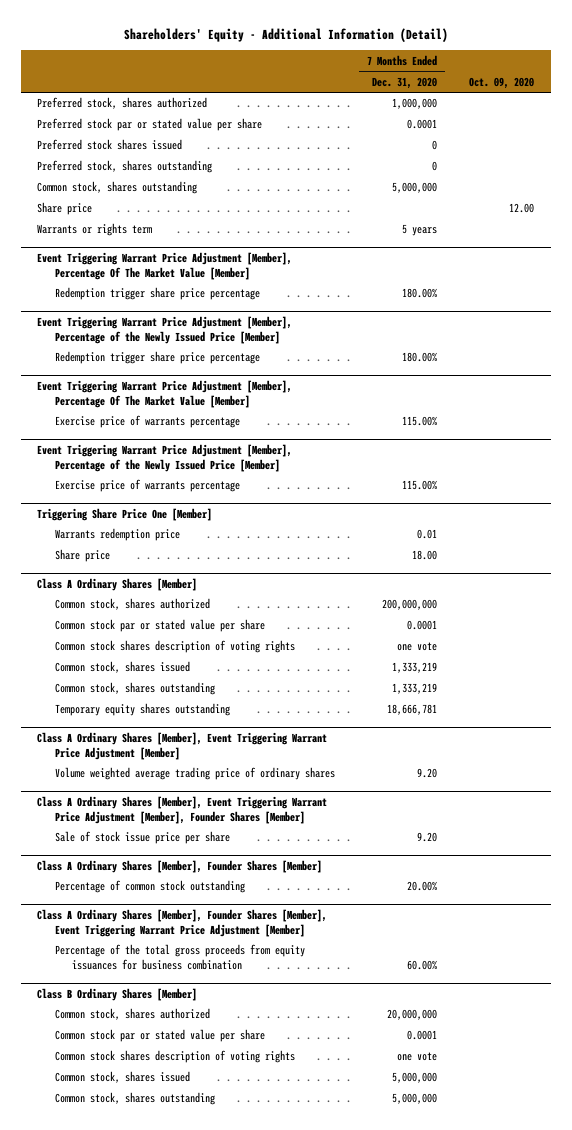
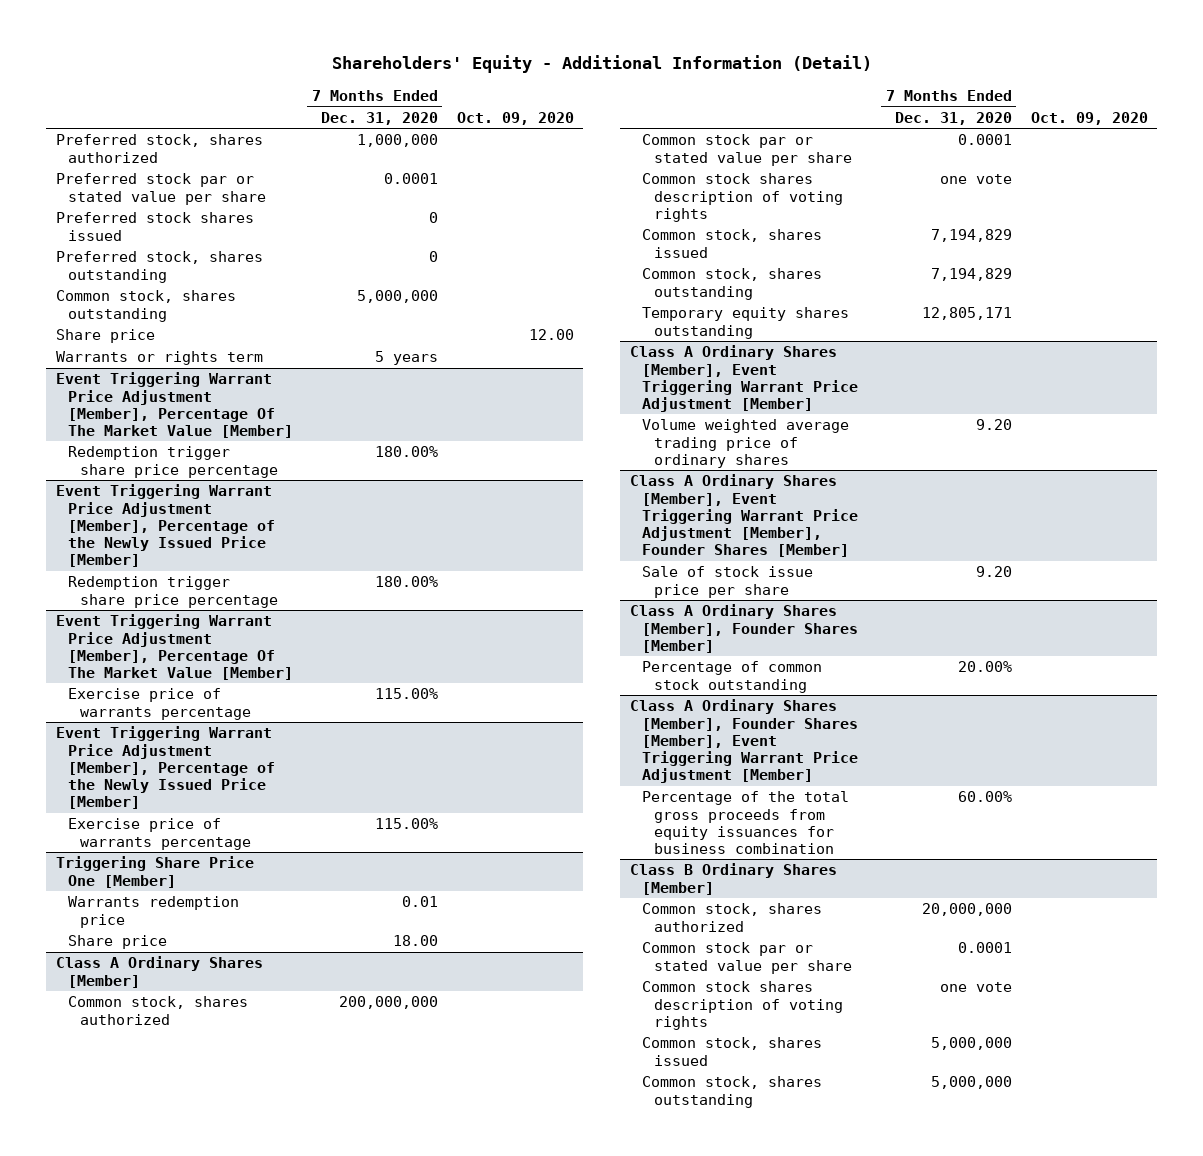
@ Class A Ordinary Shares [Member]
- Common stock, shares issued | 1,333,219 |
- Common stock, shares outstanding | 1,333,219 |
- Temporary equity shares outstanding | 18,666,781 |
+ Common stock, shares issued | 7,194,829 |
+ Common stock, shares outstanding | 7,194,829 |
+ Temporary equity shares outstanding | 12,805,171 |

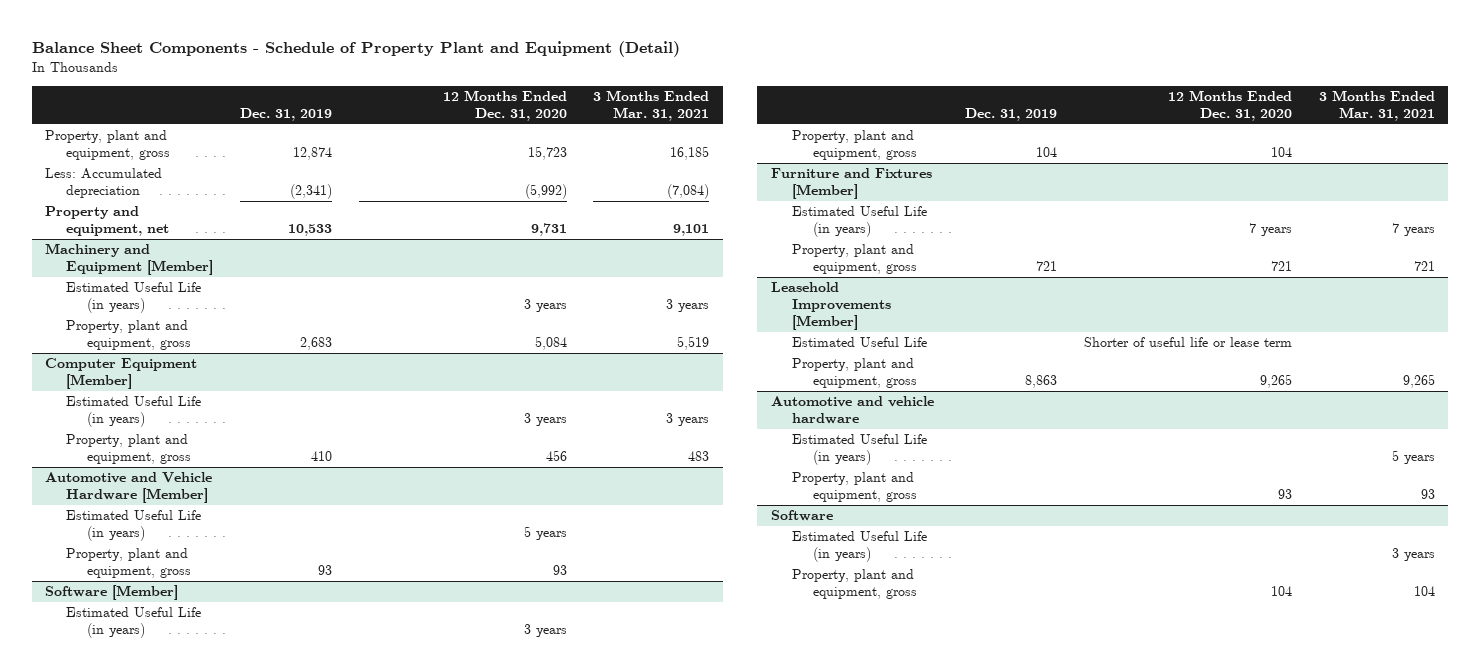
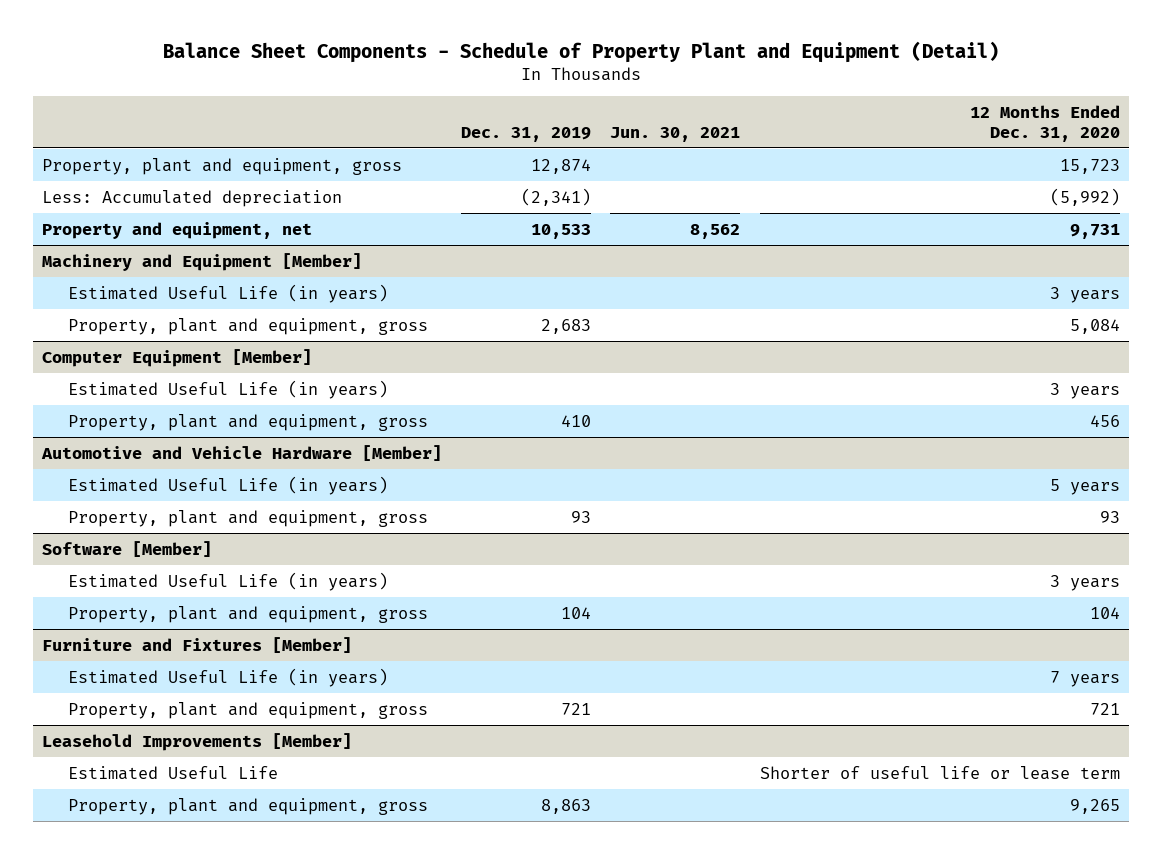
- | Dec. 31, 2019 | 12 Months Ended Dec. 31, 2020 | 3 Months Ended Mar. 31, 2021
+ | Dec. 31, 2019 | Jun. 30, 2021 | 12 Months Ended Dec. 31, 2020
- Automotive and vehicle hardware
- Estimated Useful Life (in years) | | | 5 years
- Property, plant and equipment, gross | | 93 | 93
- Software
- Estimated Useful Life (in years) | | | 3 years
- Property, plant and equipment, gross | | 104 | 104

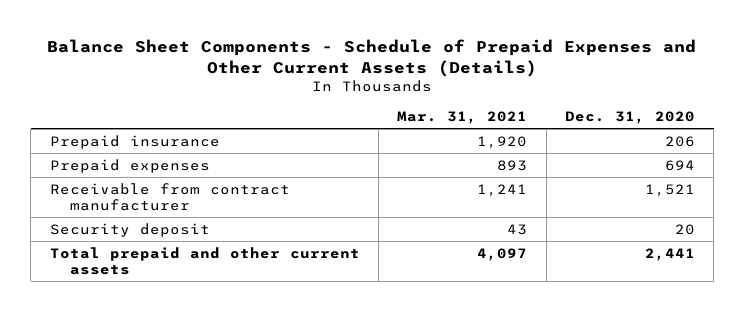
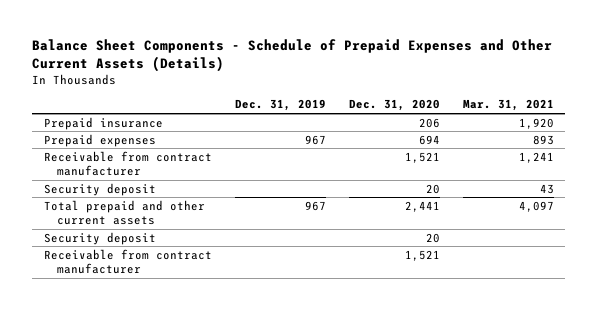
- | Mar. 31, 2021 | Dec. 31, 2020
+ | Dec. 31, 2019 | Dec. 31, 2020 | Mar. 31, 2021
+ Security deposit | | 20 |
+ Receivable from contract manufacturer | | 1,521 |

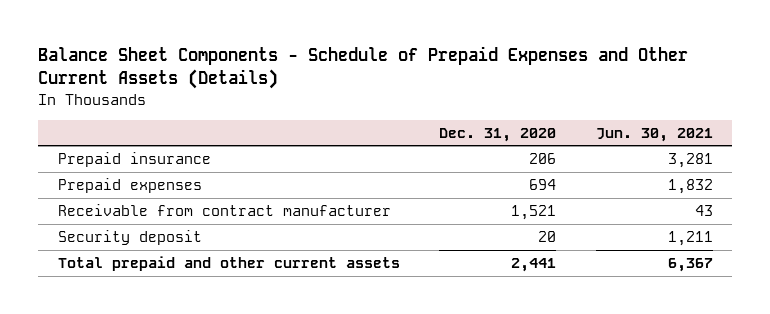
- | Dec. 31, 2019 | Dec. 31, 2020 | Mar. 31, 2021
+ | Dec. 31, 2020 | Jun. 30, 2021
- Security deposit | | 20 |
- Receivable from contract manufacturer | | 1,521 |

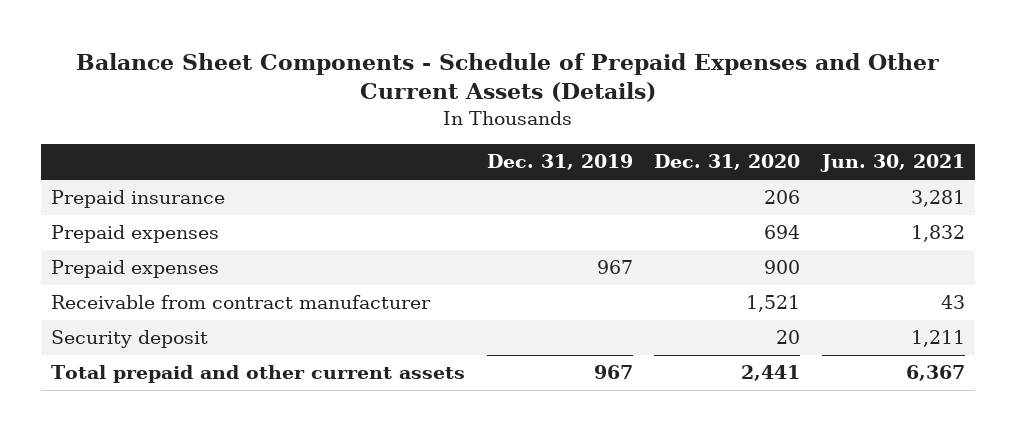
- | Dec. 31, 2020 | Jun. 30, 2021
+ | Dec. 31, 2019 | Dec. 31, 2020 | Jun. 30, 2021
+ Prepaid expenses | 967 | 900 |

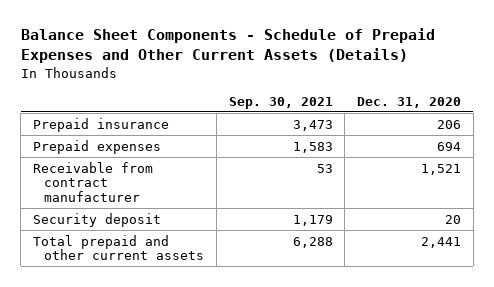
- | Dec. 31, 2019 | Dec. 31, 2020 | Jun. 30, 2021
+ | Sep. 30, 2021 | Dec. 31, 2020
- Prepaid expenses | 967 | 900 |

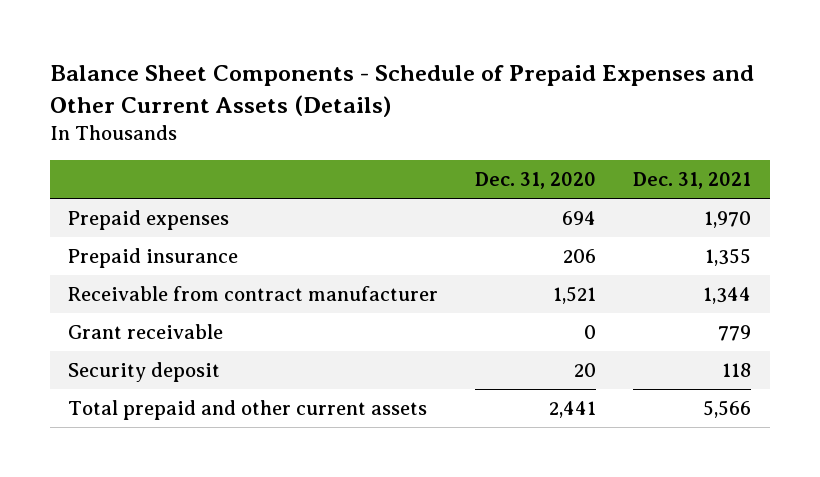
- | Sep. 30, 2021 | Dec. 31, 2020
+ | Dec. 31, 2020 | Dec. 31, 2021
moved down: Prepaid insurance | 206 | 1,355
+ Grant receivable | 0 | 779

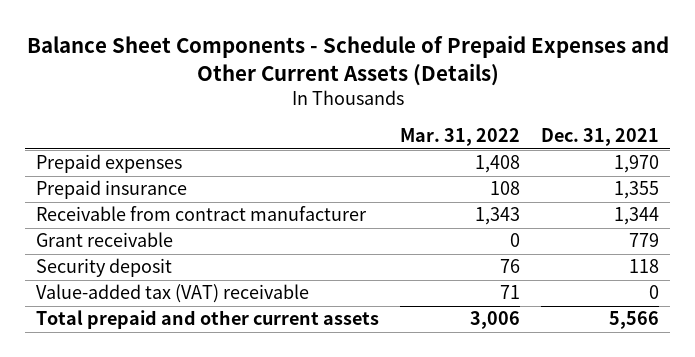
- | Dec. 31, 2020 | Dec. 31, 2021
+ | Mar. 31, 2022 | Dec. 31, 2021
+ Value-added tax (VAT) receivable | 71 | 0

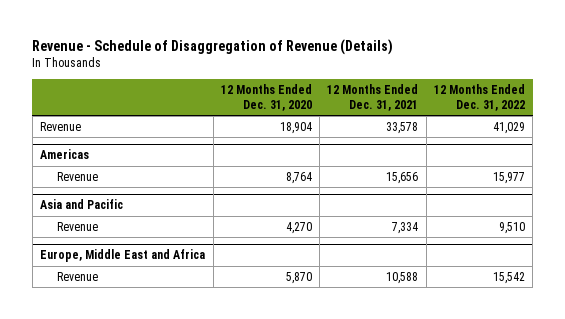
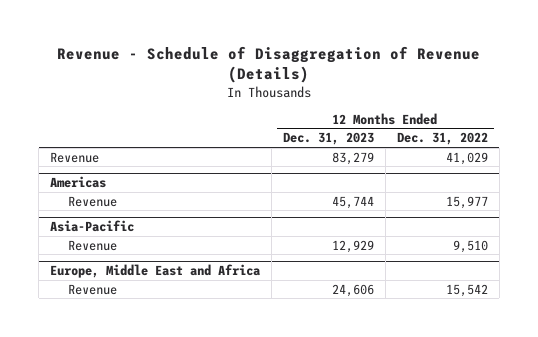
- | 12 Months Ended Dec. 31, 2020 | 12 Months Ended Dec. 31, 2021 | 12 Months Ended Dec. 31, 2022
+ | 12 Months Ended Dec. 31, 2023 | 12 Months Ended Dec. 31, 2022
- Asia and Pacific
+ Asia-Pacific

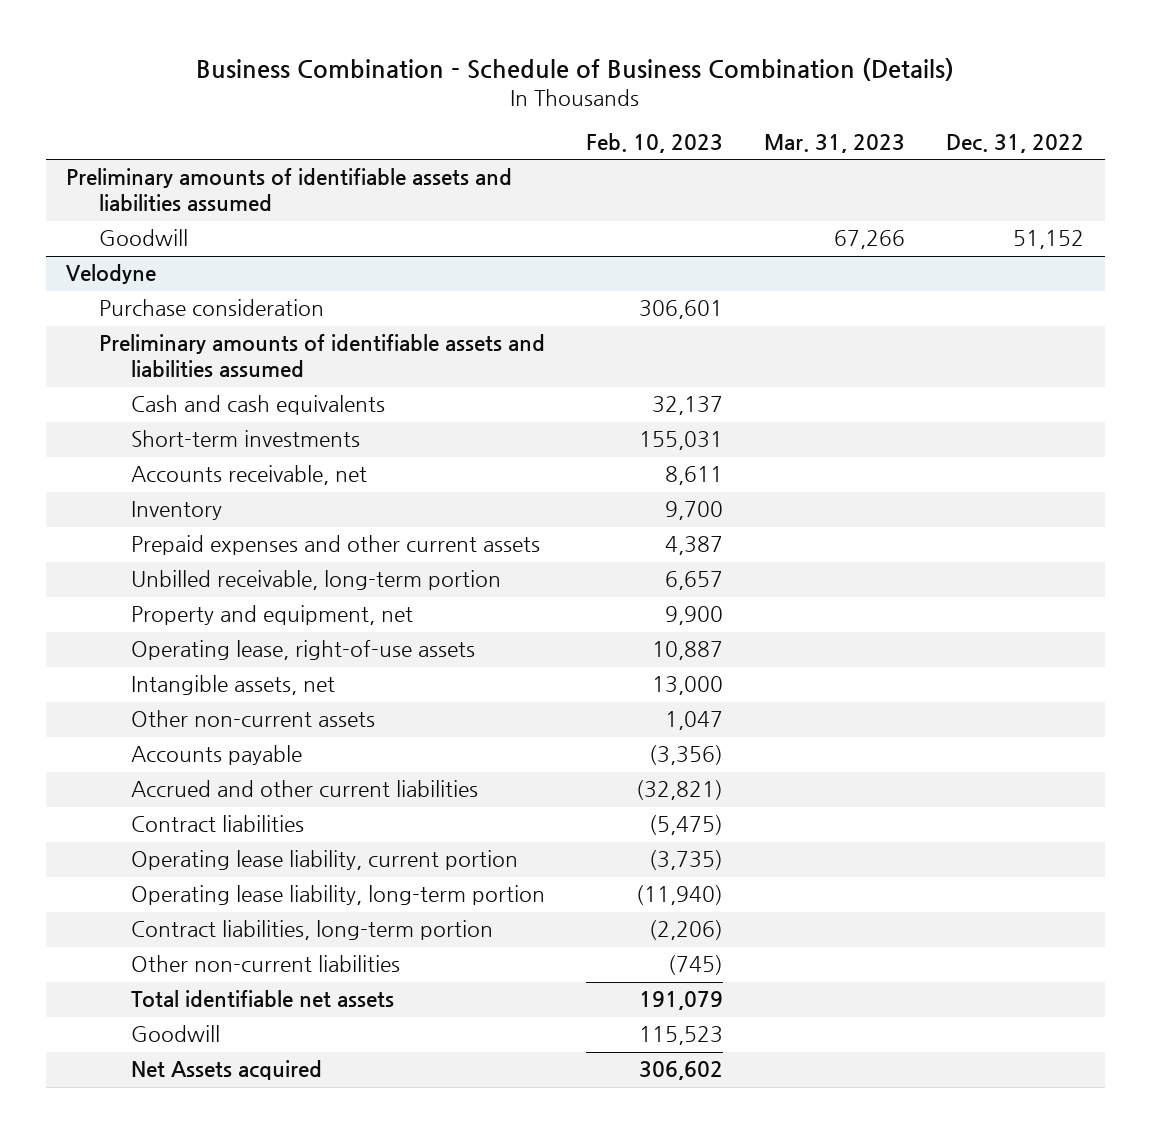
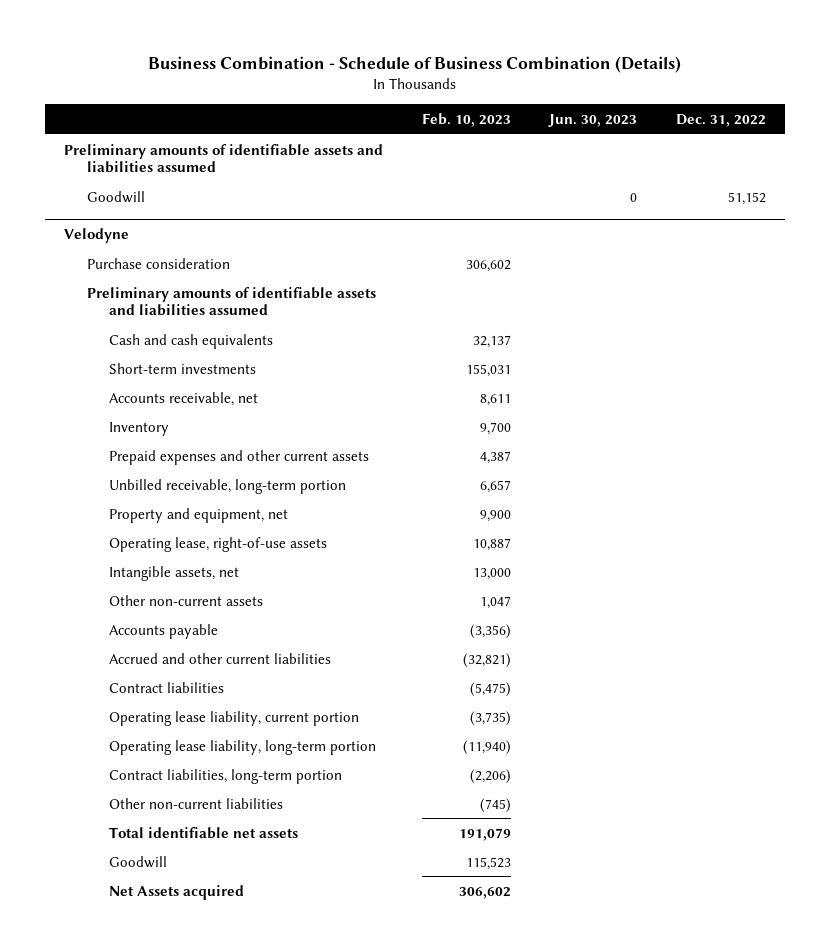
- | Feb. 10, 2023 | Mar. 31, 2023 | Dec. 31, 2022
+ | Feb. 10, 2023 | Jun. 30, 2023 | Dec. 31, 2022
@ Velodyne
- Purchase consideration | 306,601 | |
+ Purchase consideration | 306,602 | |

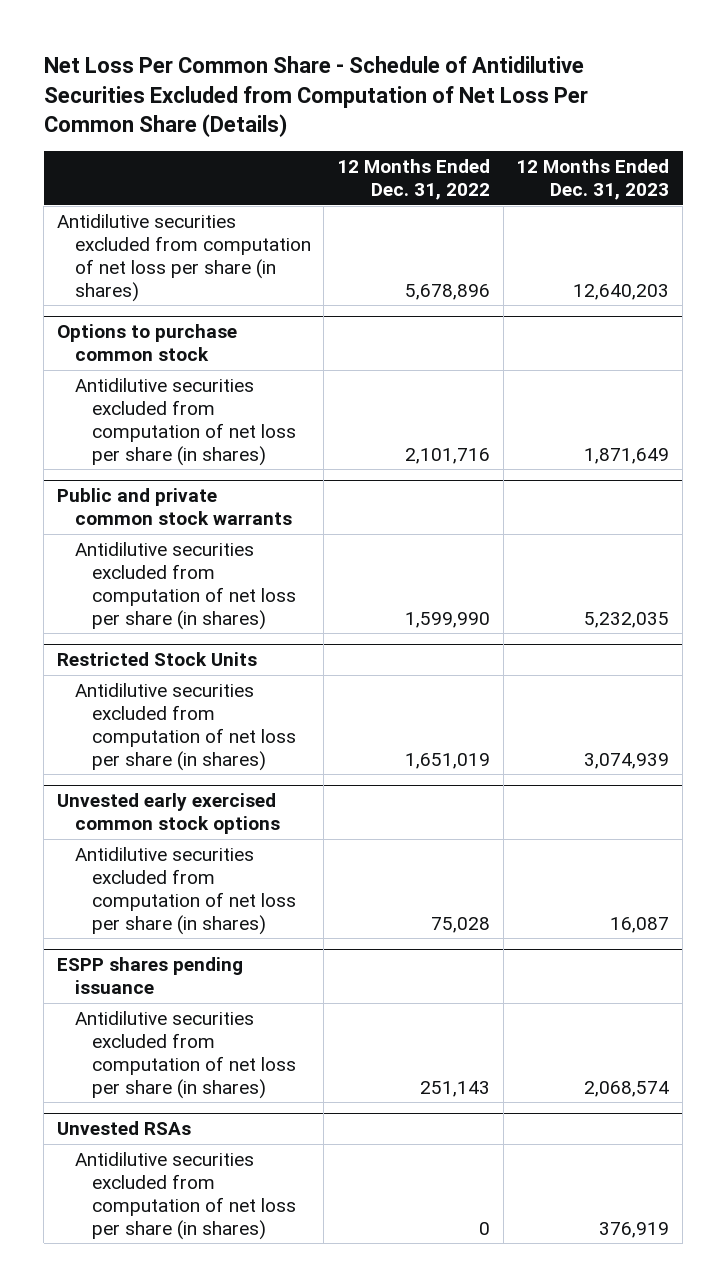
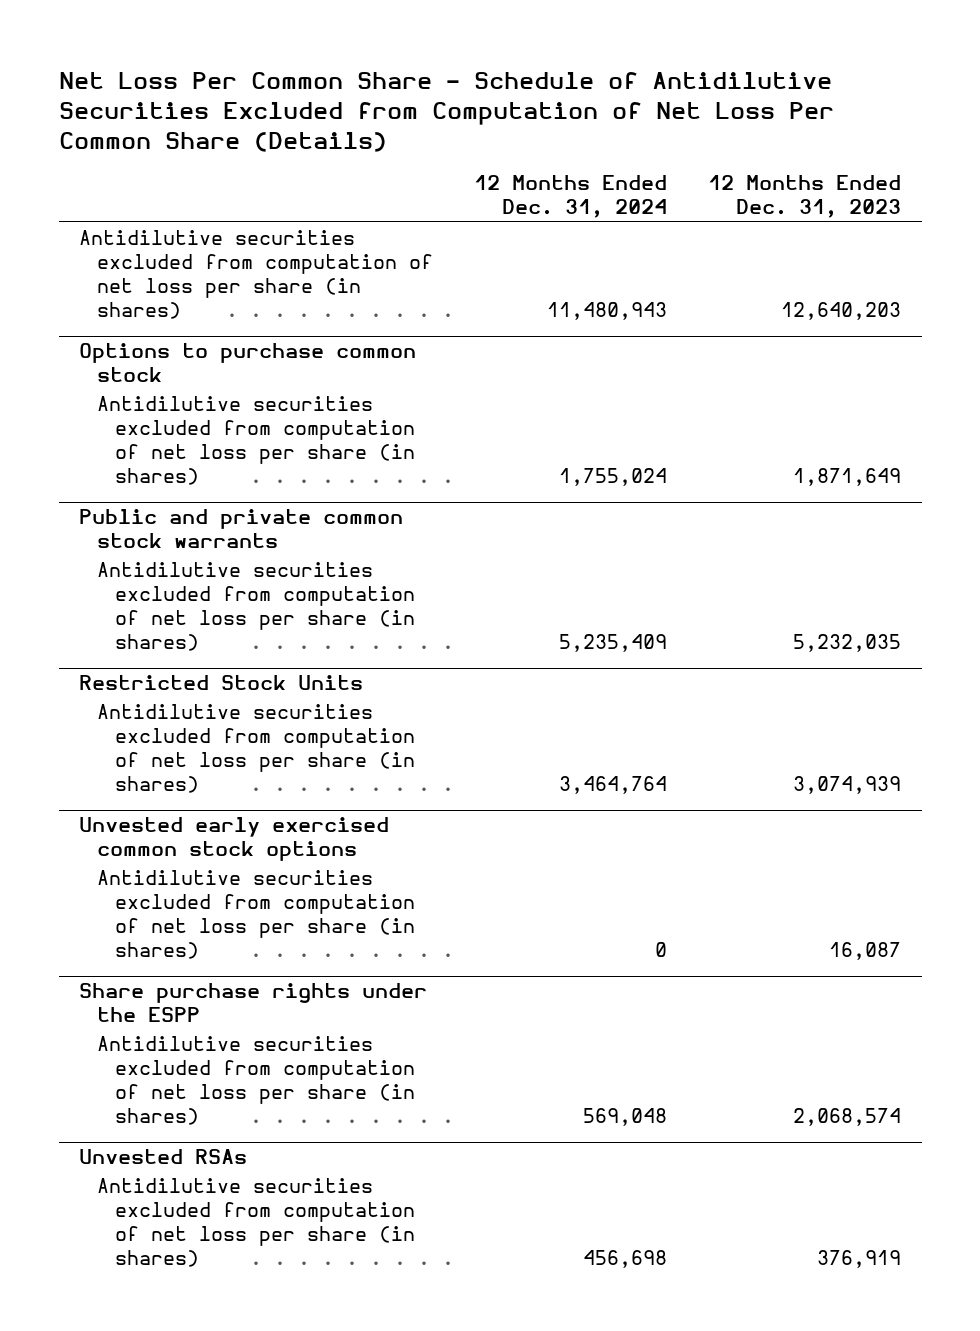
- | 12 Months Ended Dec. 31, 2022 | 12 Months Ended Dec. 31, 2023
+ | 12 Months Ended Dec. 31, 2024 | 12 Months Ended Dec. 31, 2023
- ESPP shares pending issuance
+ Share purchase rights under the ESPP

